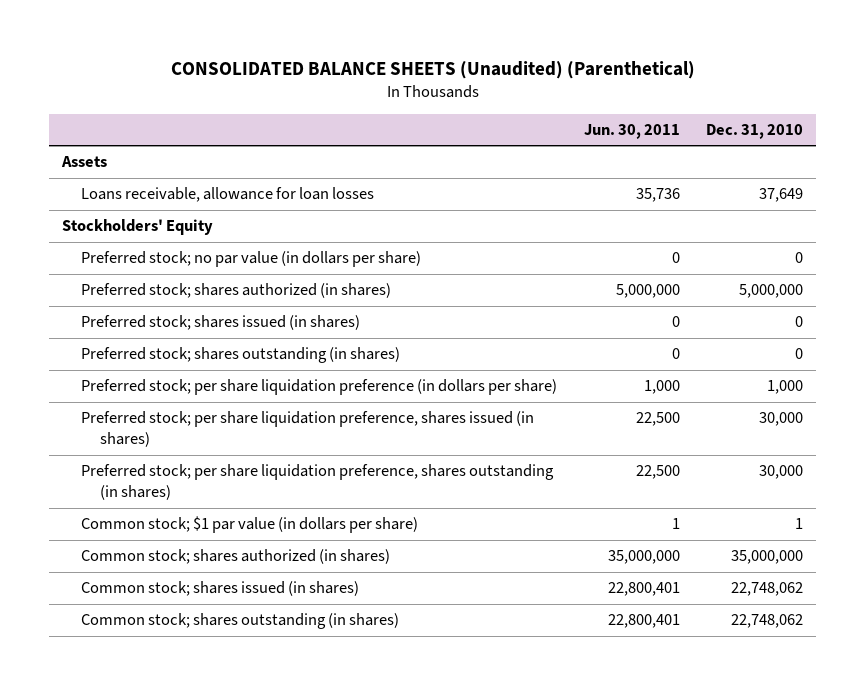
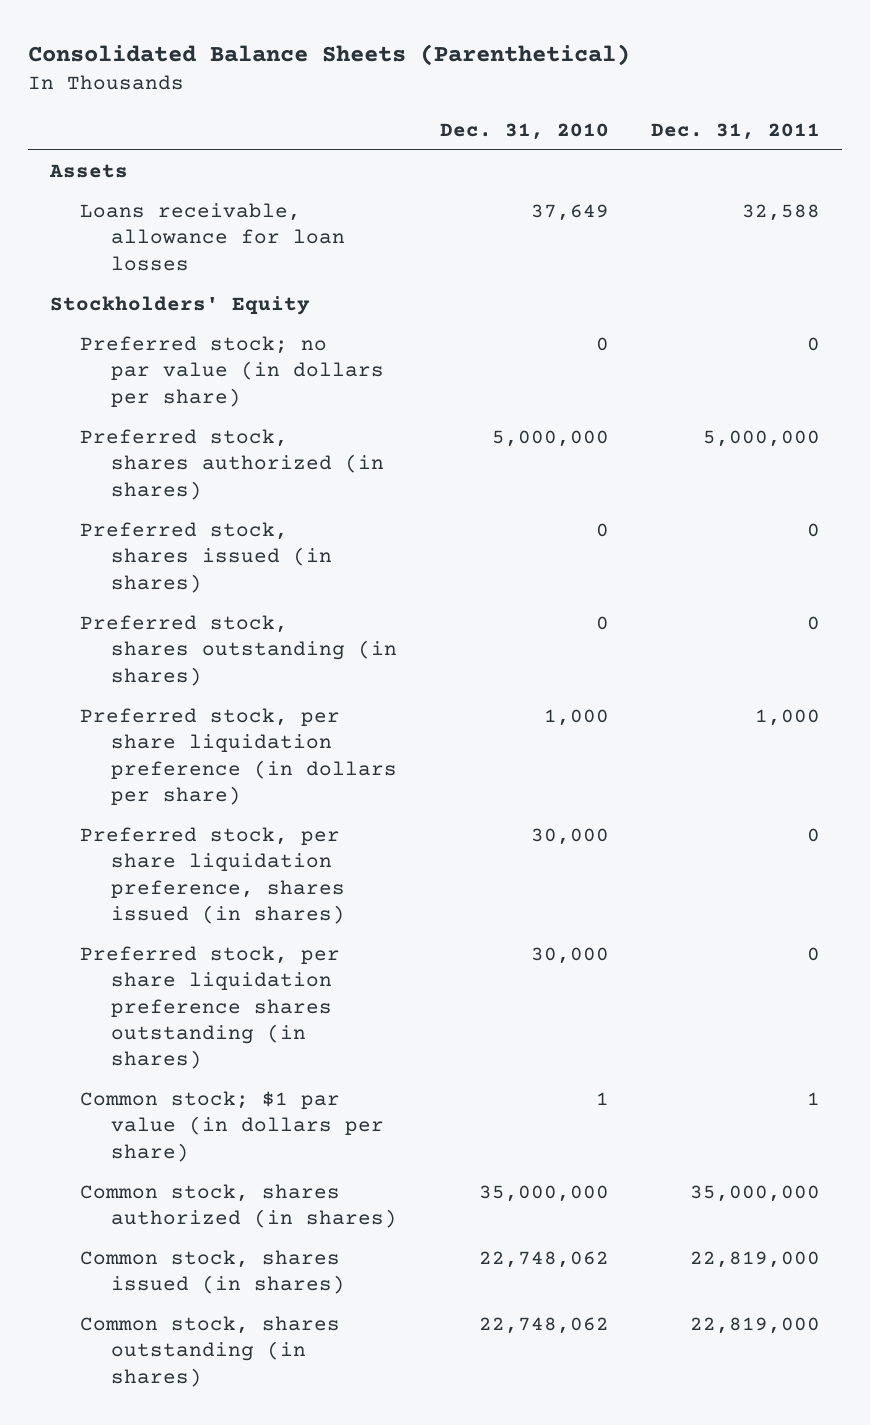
- CONSOLIDATED BALANCE SHEETS (Unaudited) (Parenthetical)
+ Consolidated Balance Sheets (Parenthetical)
- | Jun. 30, 2011 | Dec. 31, 2010
+ | Dec. 31, 2010 | Dec. 31, 2011
- Preferred stock; shares authorized (in shares) | 5,000,000 | 5,000,000
- Preferred stock; shares issued (in shares) | 0 | 0
- Preferred stock; shares outstanding (in shares) | 0 | 0
- Preferred stock; per share liquidation preference (in dollars per share) | 1,000 | 1,000
- Preferred stock; per share liquidation preference, shares issued (in shares) | 22,500 | 30,000
- Preferred stock; per share liquidation preference, shares outstanding (in shares) | 22,500 | 30,000
+ Preferred stock, shares authorized (in shares) | 5,000,000 | 5,000,000
+ Preferred stock, shares issued (in shares) | 0 | 0
+ Preferred stock, shares outstanding (in shares) | 0 | 0
+ Preferred stock, per share liquidation preference (in dollars per share) | 1,000 | 1,000
+ Preferred stock, per share liquidation preference, shares issued (in shares) | 30,000 | 0
+ Preferred stock, per share liquidation preference shares outstanding (in shares) | 30,000 | 0
- Common stock; shares authorized (in shares) | 35,000,000 | 35,000,000
- Common stock; shares issued (in shares) | 22,800,401 | 22,748,062
- Common stock; shares outstanding (in shares) | 22,800,401 | 22,748,062
+ Common stock, shares authorized (in shares) | 35,000,000 | 35,000,000
+ Common stock, shares issued (in shares) | 22,748,062 | 22,819,000
+ Common stock, shares outstanding (in shares) | 22,748,062 | 22,819,000

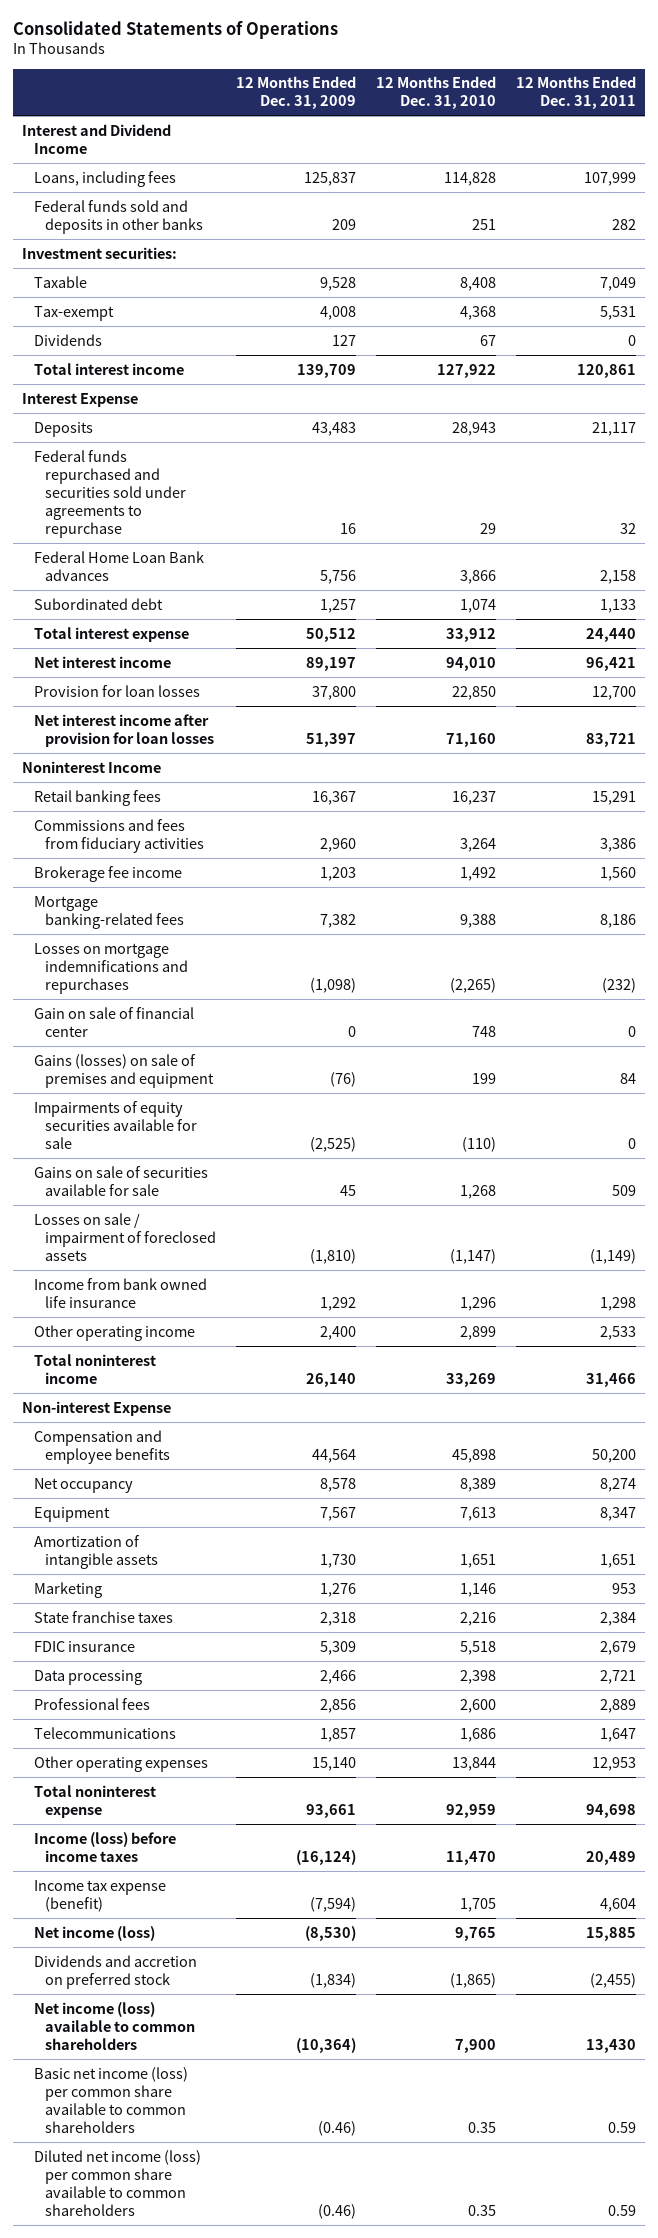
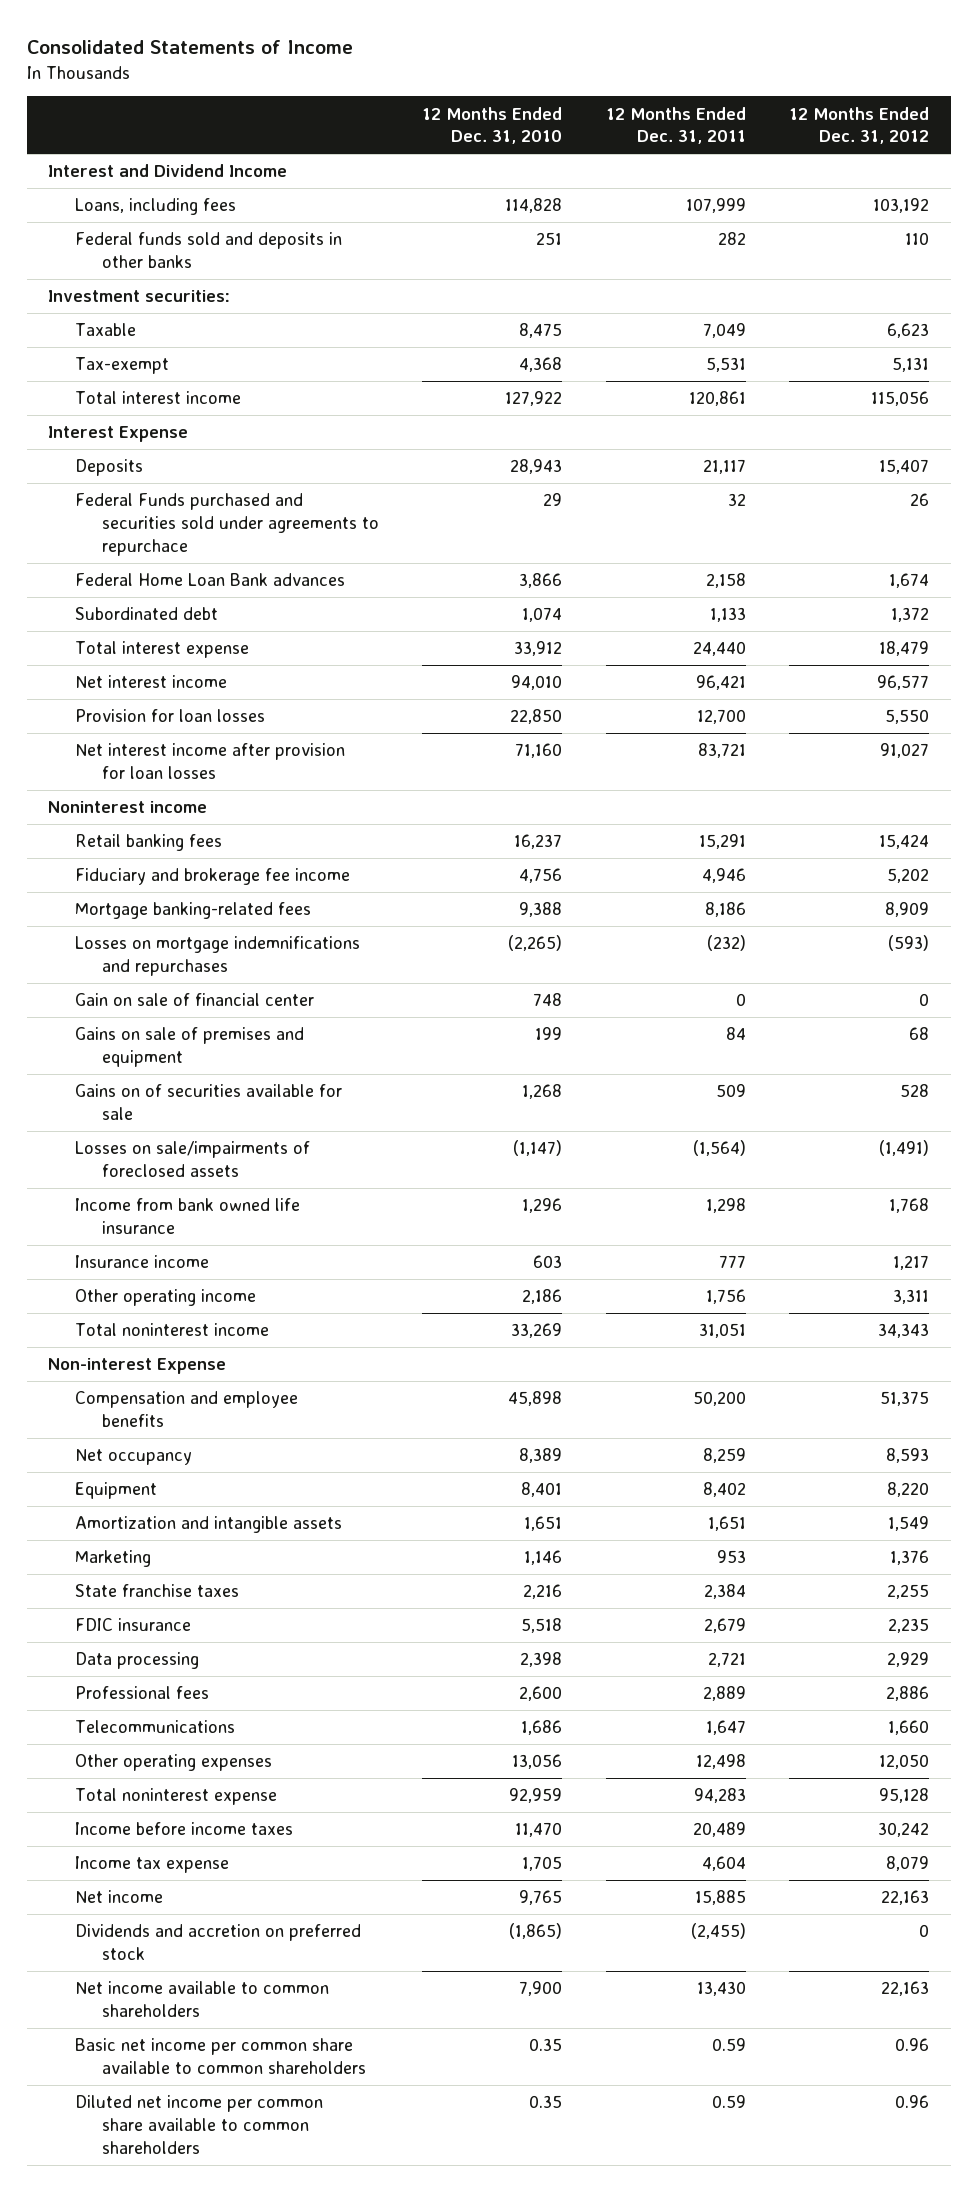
- Consolidated Statements of Operations
+ Consolidated Statements of Income
- | 12 Months Ended Dec. 31, 2009 | 12 Months Ended Dec. 31, 2010 | 12 Months Ended Dec. 31, 2011
+ | 12 Months Ended Dec. 31, 2010 | 12 Months Ended Dec. 31, 2011 | 12 Months Ended Dec. 31, 2012
- Taxable | 9,528 | 8,408 | 7,049
+ Taxable | 8,475 | 7,049 | 6,623
- Dividends | 127 | 67 | 0
- Federal funds repurchased and securities sold under agreements to repurchase | 16 | 29 | 32
+ Federal Funds purchased and securities sold under agreements to repurchace | 29 | 32 | 26
- Noninterest Income
+ Noninterest income
- Commissions and fees from fiduciary activities | 2,960 | 3,264 | 3,386
- Brokerage fee income | 1,203 | 1,492 | 1,560
+ Fiduciary and brokerage fee income | 4,756 | 4,946 | 5,202
- Gains (losses) on sale of premises and equipment | (76) | 199 | 84
- Impairments of equity securities available for sale | (2,525) | (110) | 0
- Gains on sale of securities available for sale | 45 | 1,268 | 509
- Losses on sale / impairment of foreclosed assets | (1,810) | (1,147) | (1,149)
+ Gains on sale of premises and equipment | 199 | 84 | 68
+ Gains on of securities available for sale | 1,268 | 509 | 528
+ Losses on sale/impairments of foreclosed assets | (1,147) | (1,564) | (1,491)
- Other operating income | 2,400 | 2,899 | 2,533
- Total noninterest income | 26,140 | 33,269 | 31,466
+ Insurance income | 603 | 777 | 1,217
+ Other operating income | 2,186 | 1,756 | 3,311
+ Total noninterest income | 33,269 | 31,051 | 34,343
- Net occupancy | 8,578 | 8,389 | 8,274
- Equipment | 7,567 | 7,613 | 8,347
- Amortization of intangible assets | 1,730 | 1,651 | 1,651
+ Net occupancy | 8,389 | 8,259 | 8,593
+ Equipment | 8,401 | 8,402 | 8,220
+ Amortization and intangible assets | 1,651 | 1,651 | 1,549
- Other operating expenses | 15,140 | 13,844 | 12,953
- Total noninterest expense | 93,661 | 92,959 | 94,698
- Income (loss) before income taxes | (16,124) | 11,470 | 20,489
- Income tax expense (benefit) | (7,594) | 1,705 | 4,604
- Net income (loss) | (8,530) | 9,765 | 15,885
+ Other operating expenses | 13,056 | 12,498 | 12,050
+ Total noninterest expense | 92,959 | 94,283 | 95,128
+ Income before income taxes | 11,470 | 20,489 | 30,242
+ Income tax expense | 1,705 | 4,604 | 8,079
+ Net income | 9,765 | 15,885 | 22,163
- Net income (loss) available to common shareholders | (10,364) | 7,900 | 13,430
- Basic net income (loss) per common share available to common shareholders | (0.46) | 0.35 | 0.59
- Diluted net income (loss) per common share available to common shareholders | (0.46) | 0.35 | 0.59
+ Net income available to common shareholders | 7,900 | 13,430 | 22,163
+ Basic net income per common share available to common shareholders | 0.35 | 0.59 | 0.96
+ Diluted net income per common share available to common shareholders | 0.35 | 0.59 | 0.96

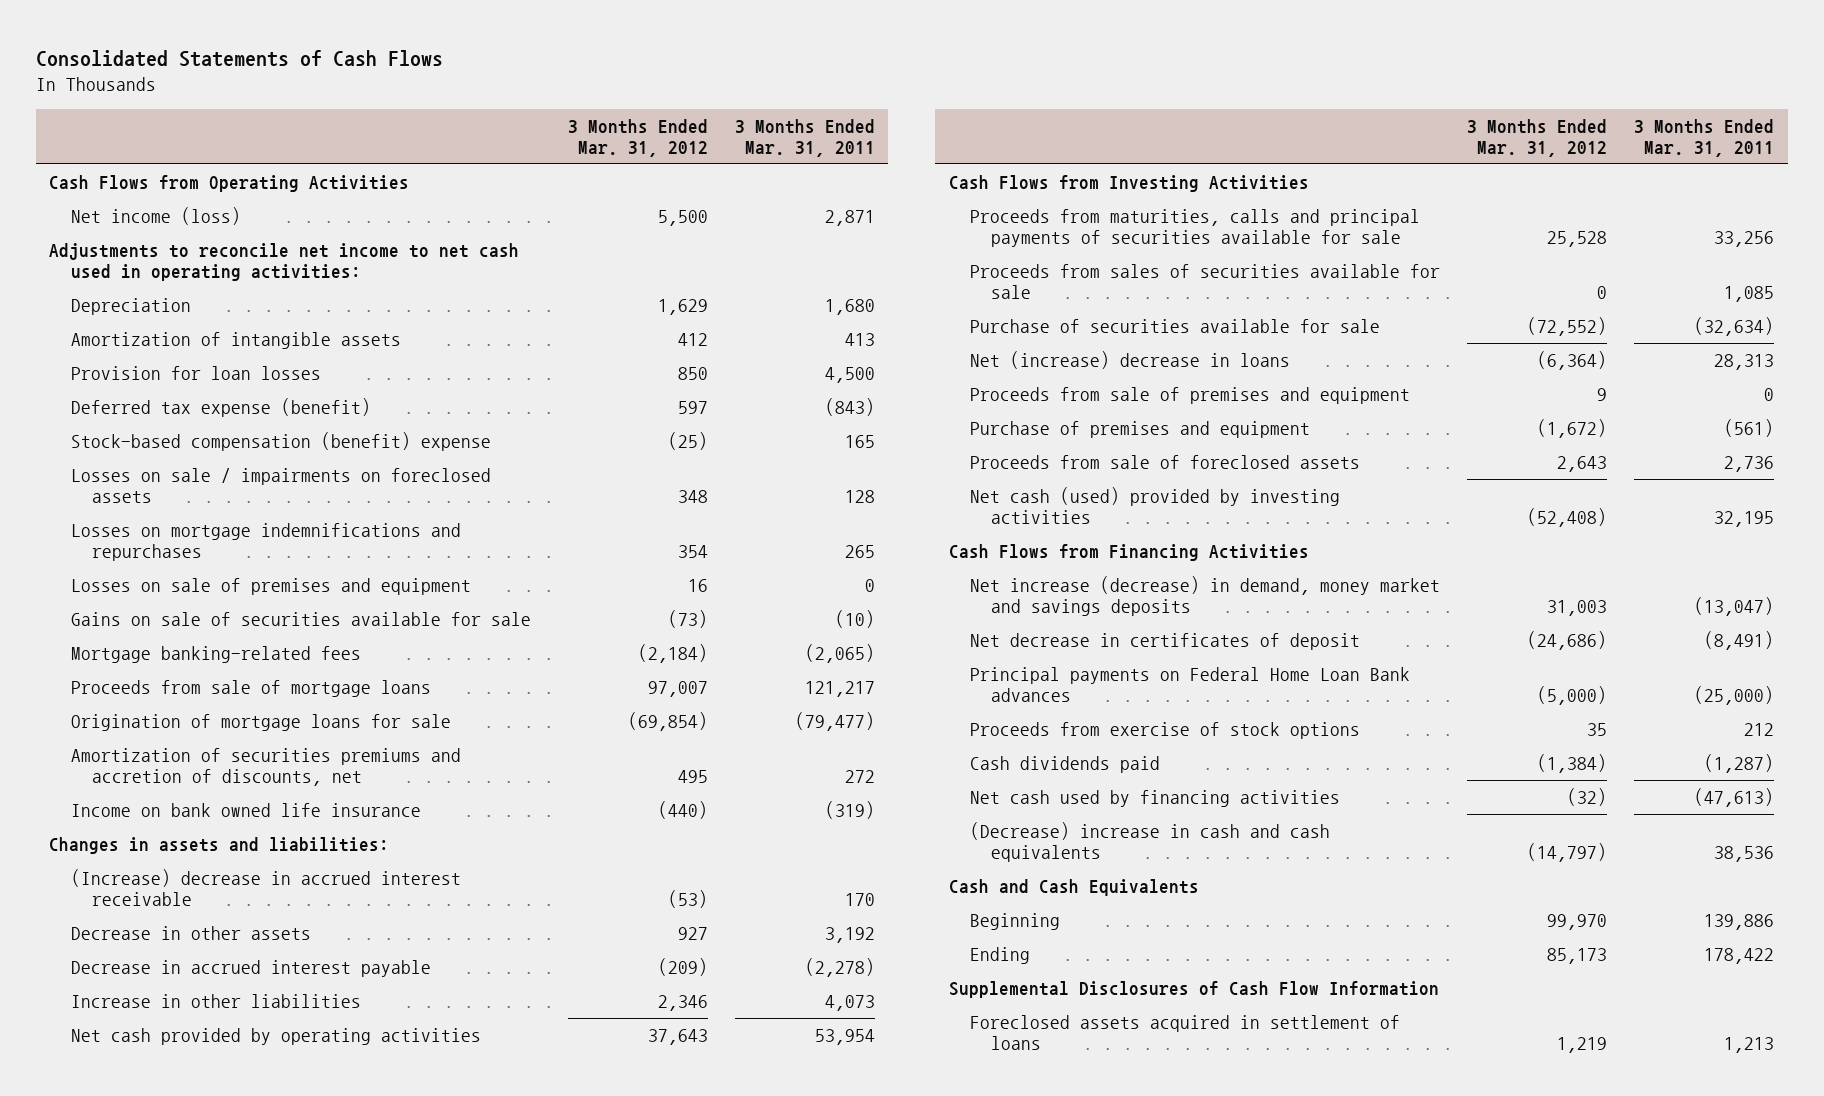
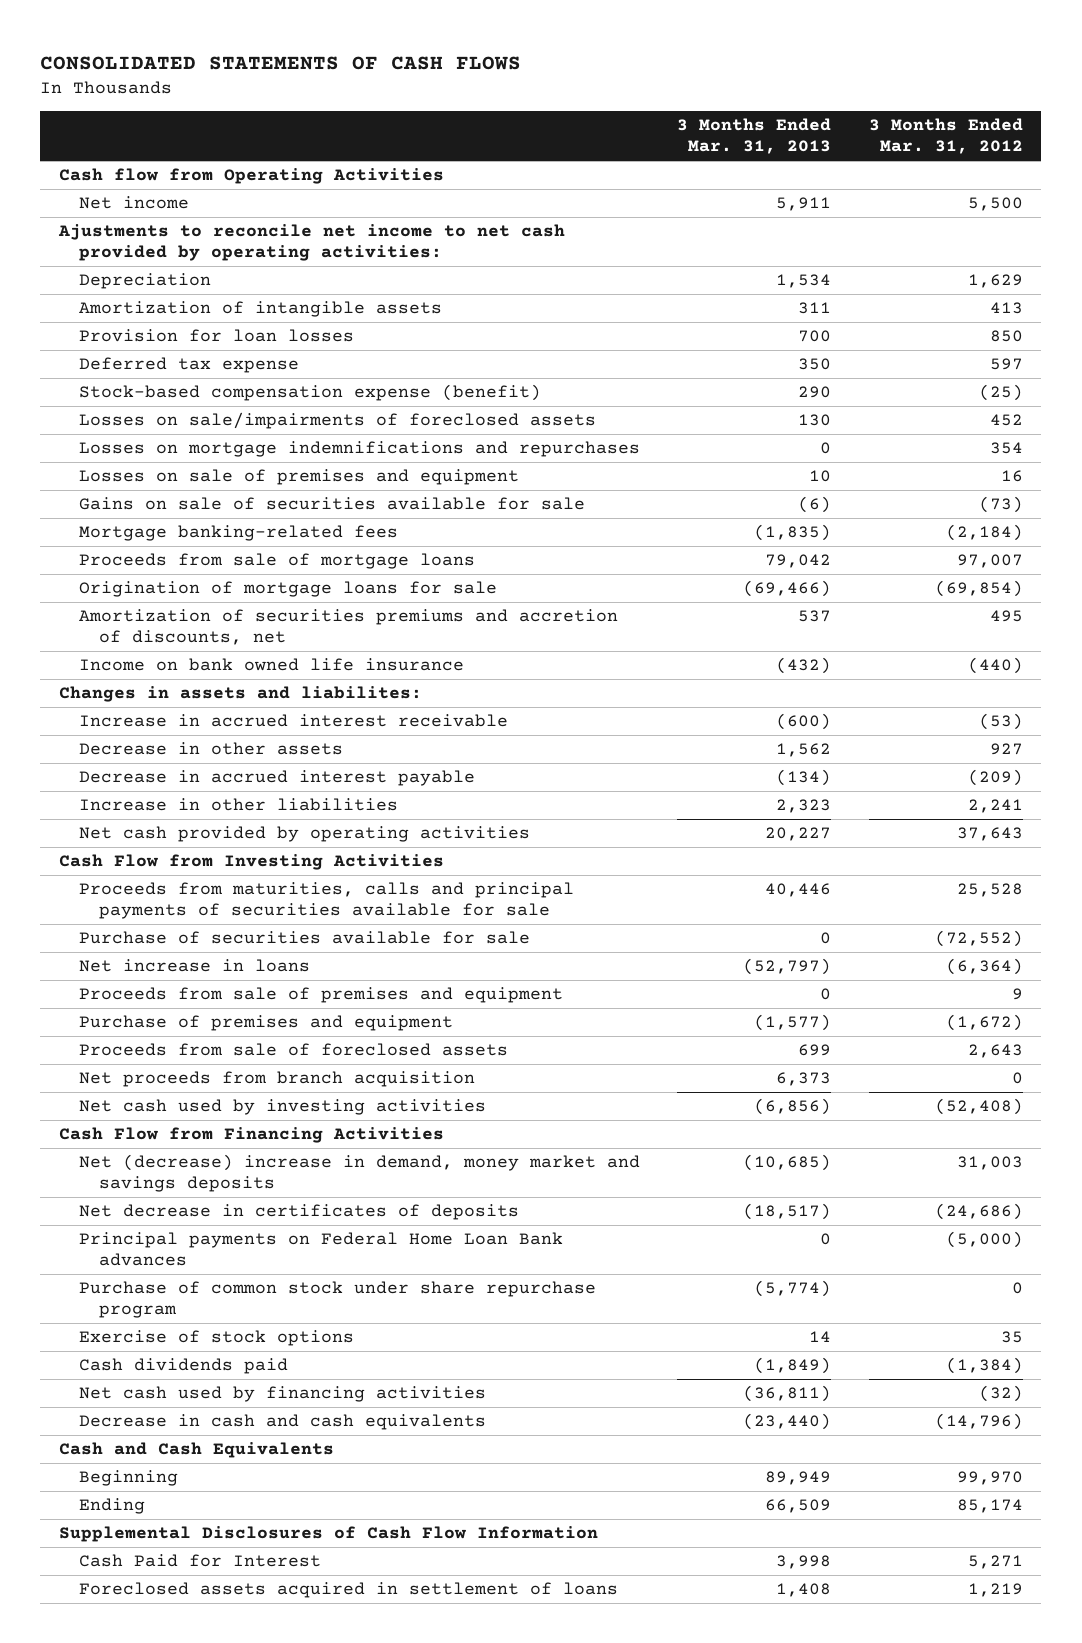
- Consolidated Statements of Cash Flows
+ CONSOLIDATED STATEMENTS OF CASH FLOWS
- | 3 Months Ended Mar. 31, 2012 | 3 Months Ended Mar. 31, 2011
+ | 3 Months Ended Mar. 31, 2013 | 3 Months Ended Mar. 31, 2012
- Cash Flows from Operating Activities
- Net income (loss) | 5,500 | 2,871
- Adjustments to reconcile net income to net cash used in operating activities:
+ Cash flow from Operating Activities
+ Net income | 5,911 | 5,500
+ Ajustments to reconcile net income to net cash provided by operating activities:
- Amortization of intangible assets | 412 | 413
+ Amortization of intangible assets | 311 | 413
- Deferred tax expense (benefit) | 597 | (843)
- Stock-based compensation (benefit) expense | (25) | 165
- Losses on sale / impairments on foreclosed assets | 348 | 128
+ Deferred tax expense | 350 | 597
+ Stock-based compensation expense (benefit) | 290 | (25)
+ Losses on sale/impairments of foreclosed assets | 130 | 452
- Changes in assets and liabilities:
- (Increase) decrease in accrued interest receivable | (53) | 170
+ Changes in assets and liabilites:
+ Increase in accrued interest receivable | (600) | (53)
- Increase in other liabilities | 2,346 | 4,073
+ Increase in other liabilities | 2,323 | 2,241
- Cash Flows from Investing Activities
+ Cash Flow from Investing Activities
- Proceeds from sales of securities available for sale | 0 | 1,085
- Net (increase) decrease in loans | (6,364) | 28,313
+ Net increase in loans | (52,797) | (6,364)
- Net cash (used) provided by investing activities | (52,408) | 32,195
- Cash Flows from Financing Activities
- Net increase (decrease) in demand, money market and savings deposits | 31,003 | (13,047)
- Net decrease in certificates of deposit | (24,686) | (8,491)
+ Net proceeds from branch acquisition | 6,373 | 0
+ Net cash used by investing activities | (6,856) | (52,408)
+ Cash Flow from Financing Activities
+ Net (decrease) increase in demand, money market and savings deposits | (10,685) | 31,003
+ Net decrease in certificates of deposits | (18,517) | (24,686)
- Proceeds from exercise of stock options | 35 | 212
+ Purchase of common stock under share repurchase program | (5,774) | 0
+ Exercise of stock options | 14 | 35
- (Decrease) increase in cash and cash equivalents | (14,797) | 38,536
+ Decrease in cash and cash equivalents | (23,440) | (14,796)
- Ending | 85,173 | 178,422
+ Ending | 66,509 | 85,174
+ Cash Paid for Interest | 3,998 | 5,271

